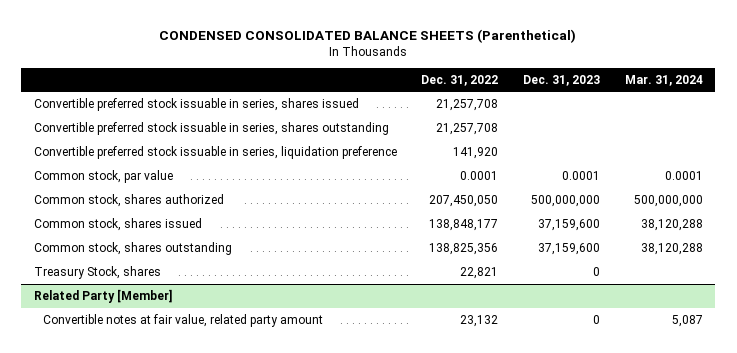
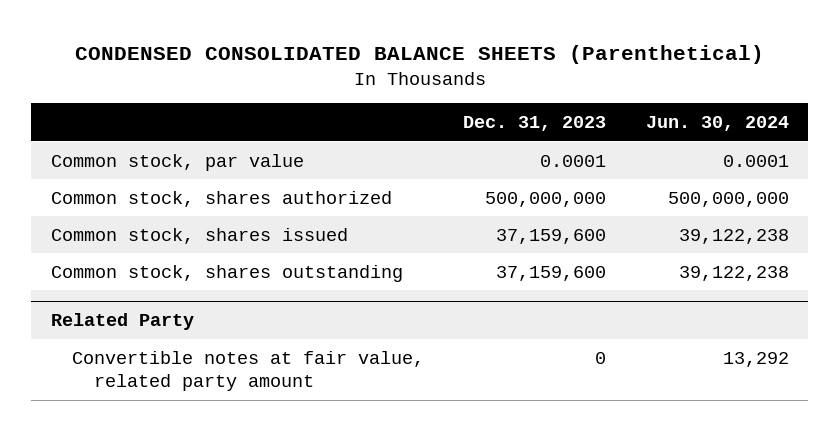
- | Dec. 31, 2022 | Dec. 31, 2023 | Mar. 31, 2024
+ | Dec. 31, 2023 | Jun. 30, 2024
- Convertible preferred stock issuable in series, shares issued | 21,257,708 | |
- Convertible preferred stock issuable in series, shares outstanding | 21,257,708 | |
- Convertible preferred stock issuable in series, liquidation preference | 141,920 | |
- Treasury Stock, shares | 22,821 | 0 |
- Related Party [Member]
+ Related Party

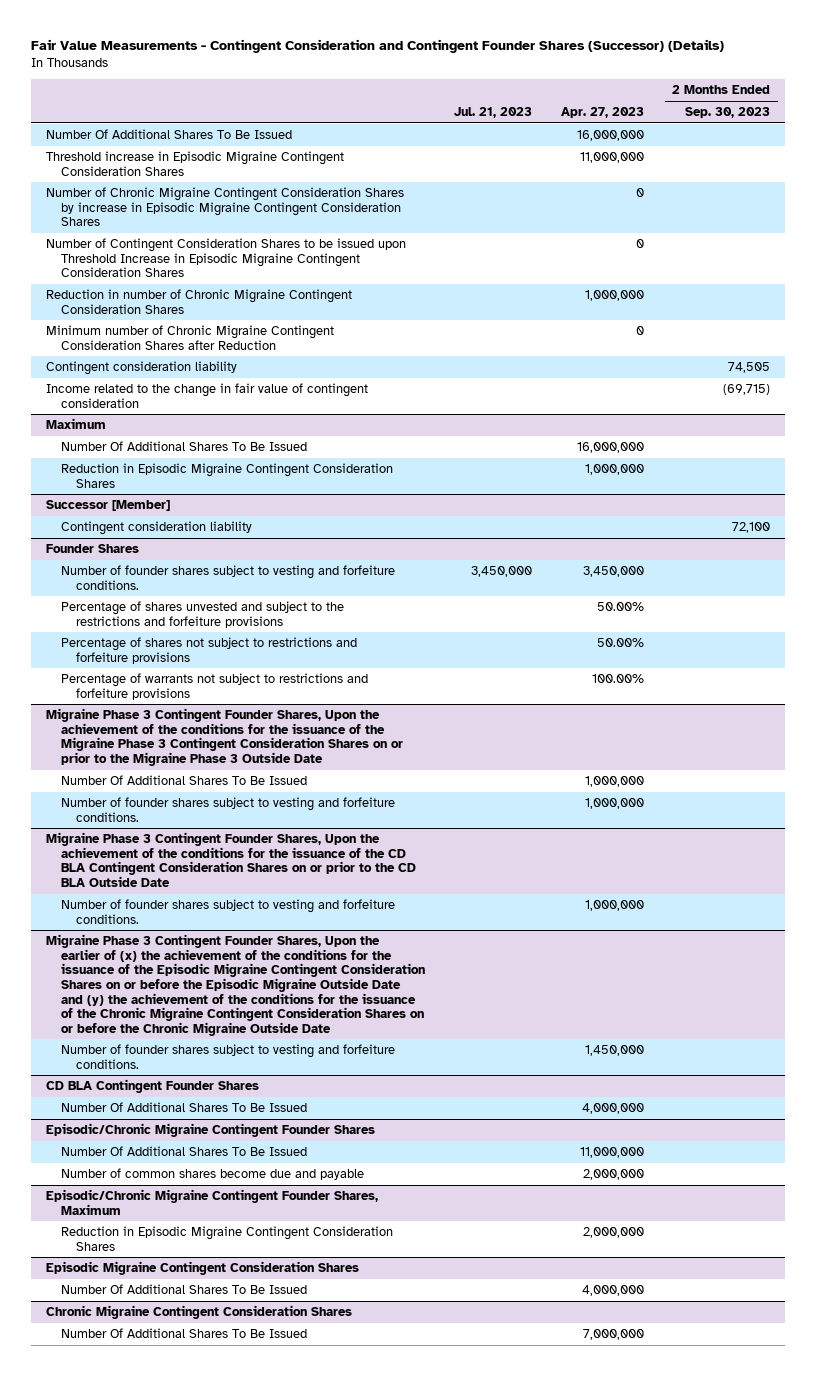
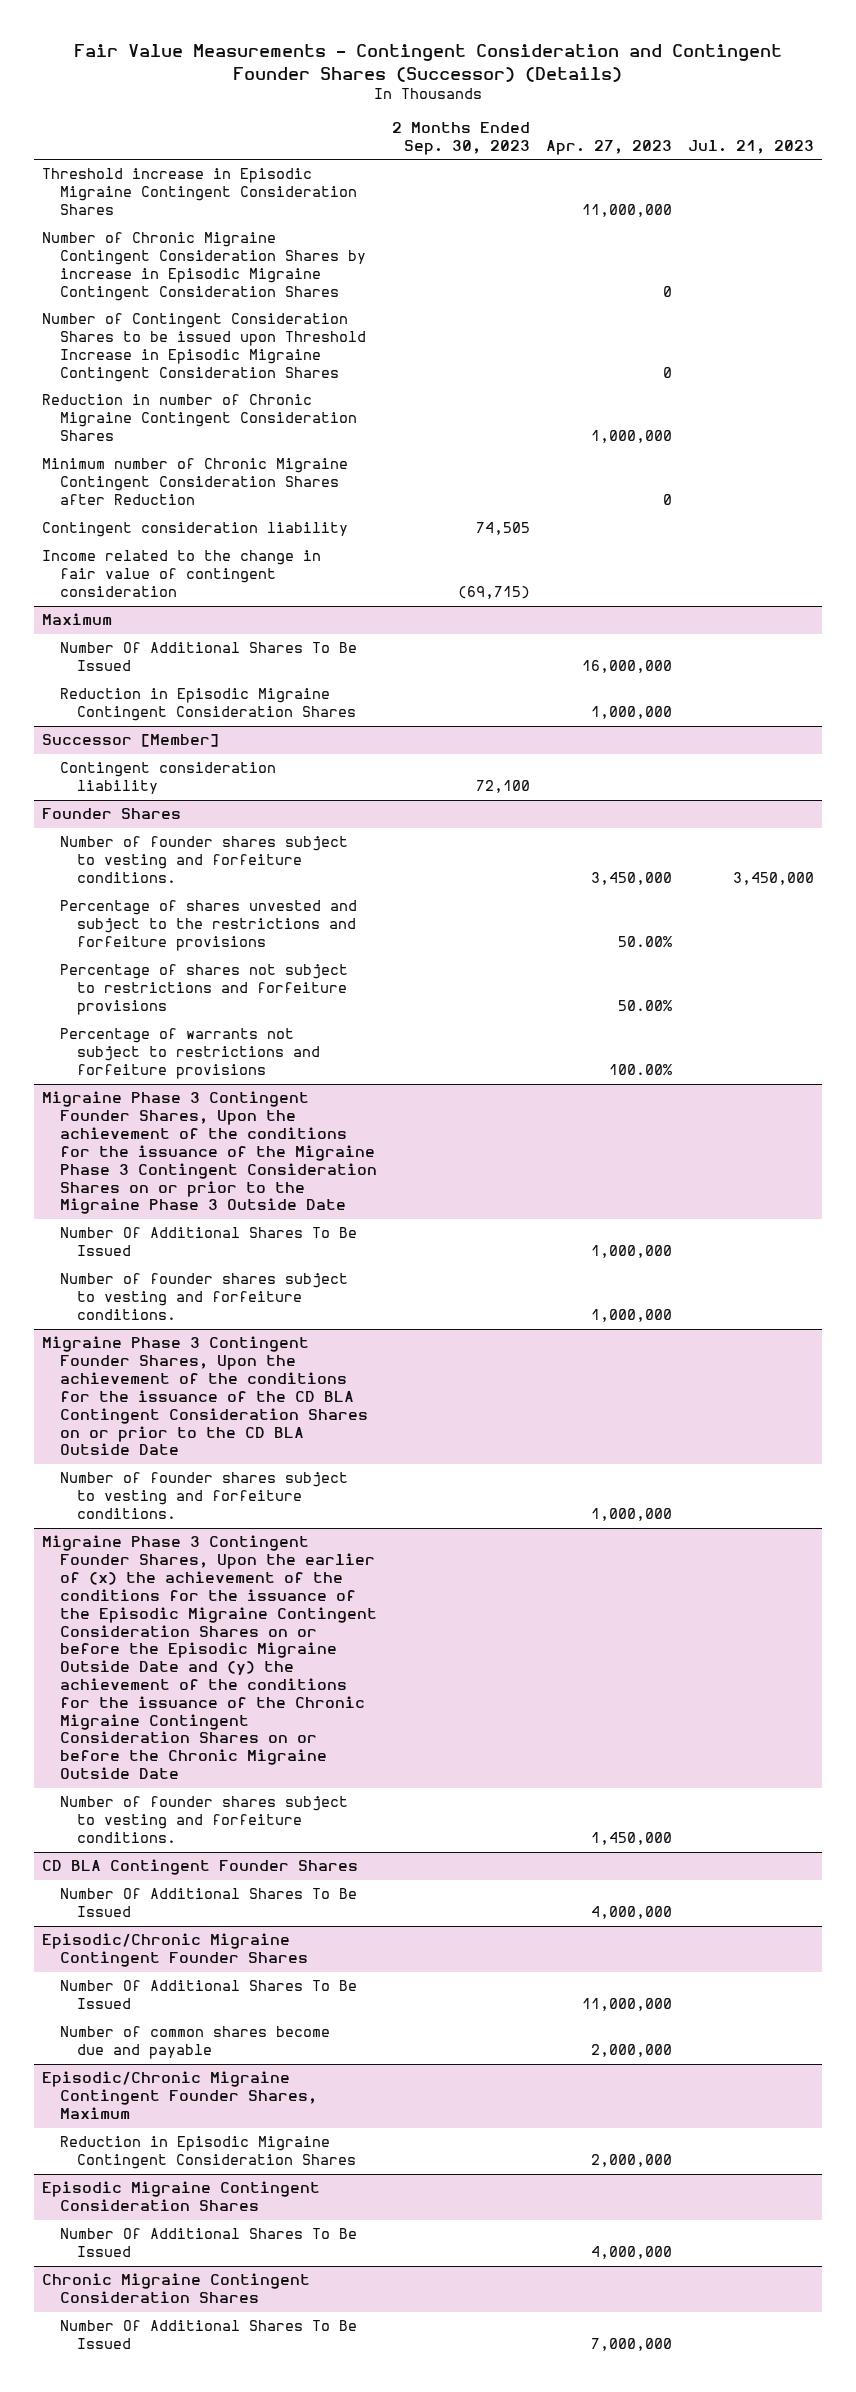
- | Jul. 21, 2023 | Apr. 27, 2023 | 2 Months Ended Sep. 30, 2023
+ | 2 Months Ended Sep. 30, 2023 | Apr. 27, 2023 | Jul. 21, 2023
- Number Of Additional Shares To Be Issued | | 16,000,000 |

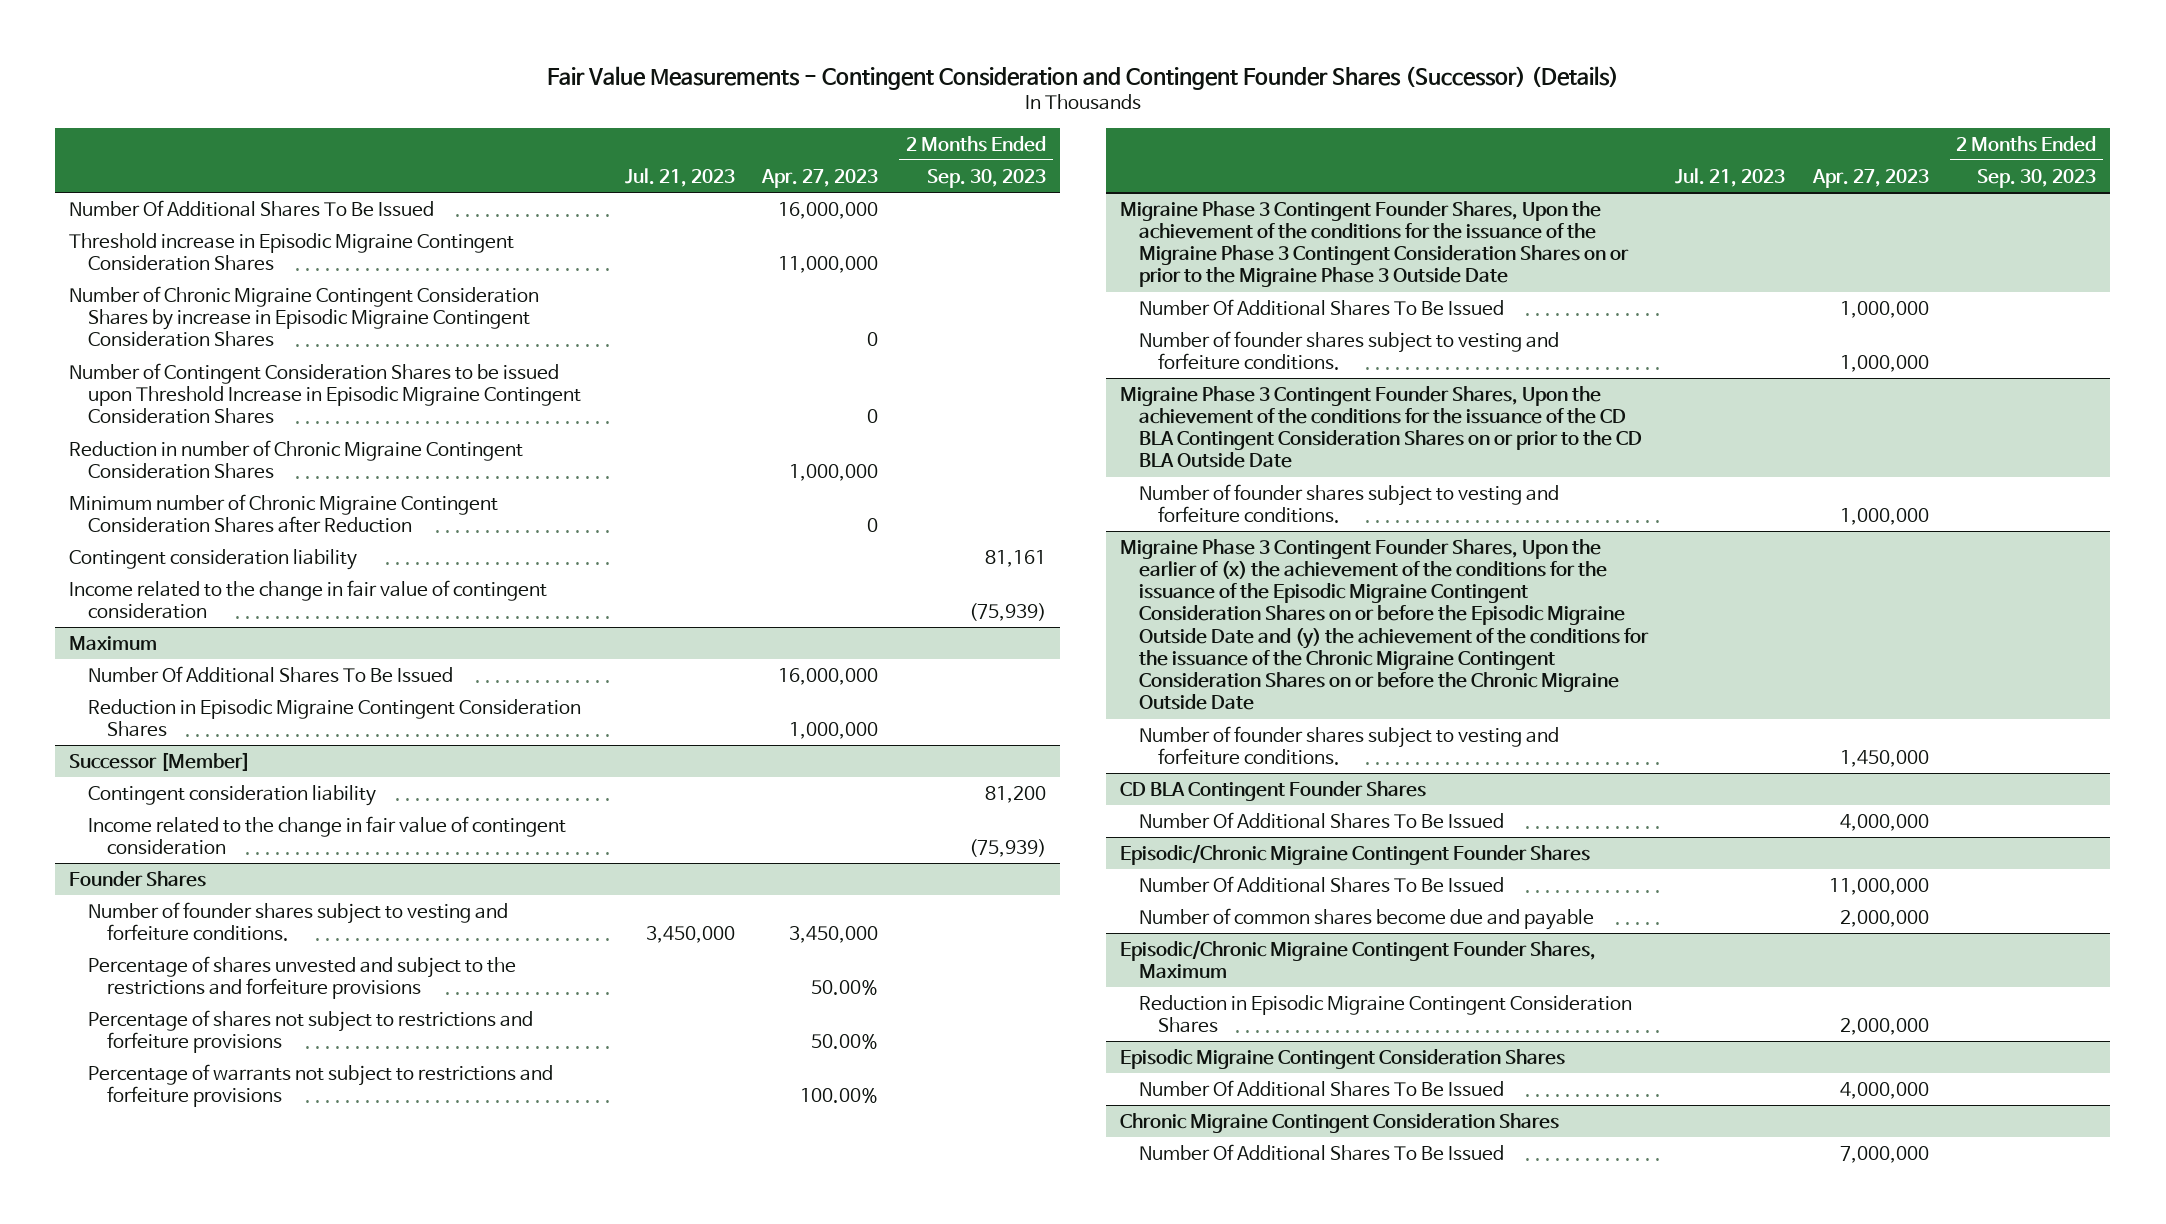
- | 2 Months Ended Sep. 30, 2023 | Apr. 27, 2023 | Jul. 21, 2023
+ | Jul. 21, 2023 | Apr. 27, 2023 | 2 Months Ended Sep. 30, 2023
+ Number Of Additional Shares To Be Issued | | 16,000,000 |
- Contingent consideration liability | 74,505 | |
- Income related to the change in fair value of contingent consideration | (69,715) | |
+ Contingent consideration liability | | | 81,161
+ Income related to the change in fair value of contingent consideration | | | (75,939)
@ Successor [Member]
- Contingent consideration liability | 72,100 | |
+ Contingent consideration liability | | | 81,200
+ Income related to the change in fair value of contingent consideration | | | (75,939)

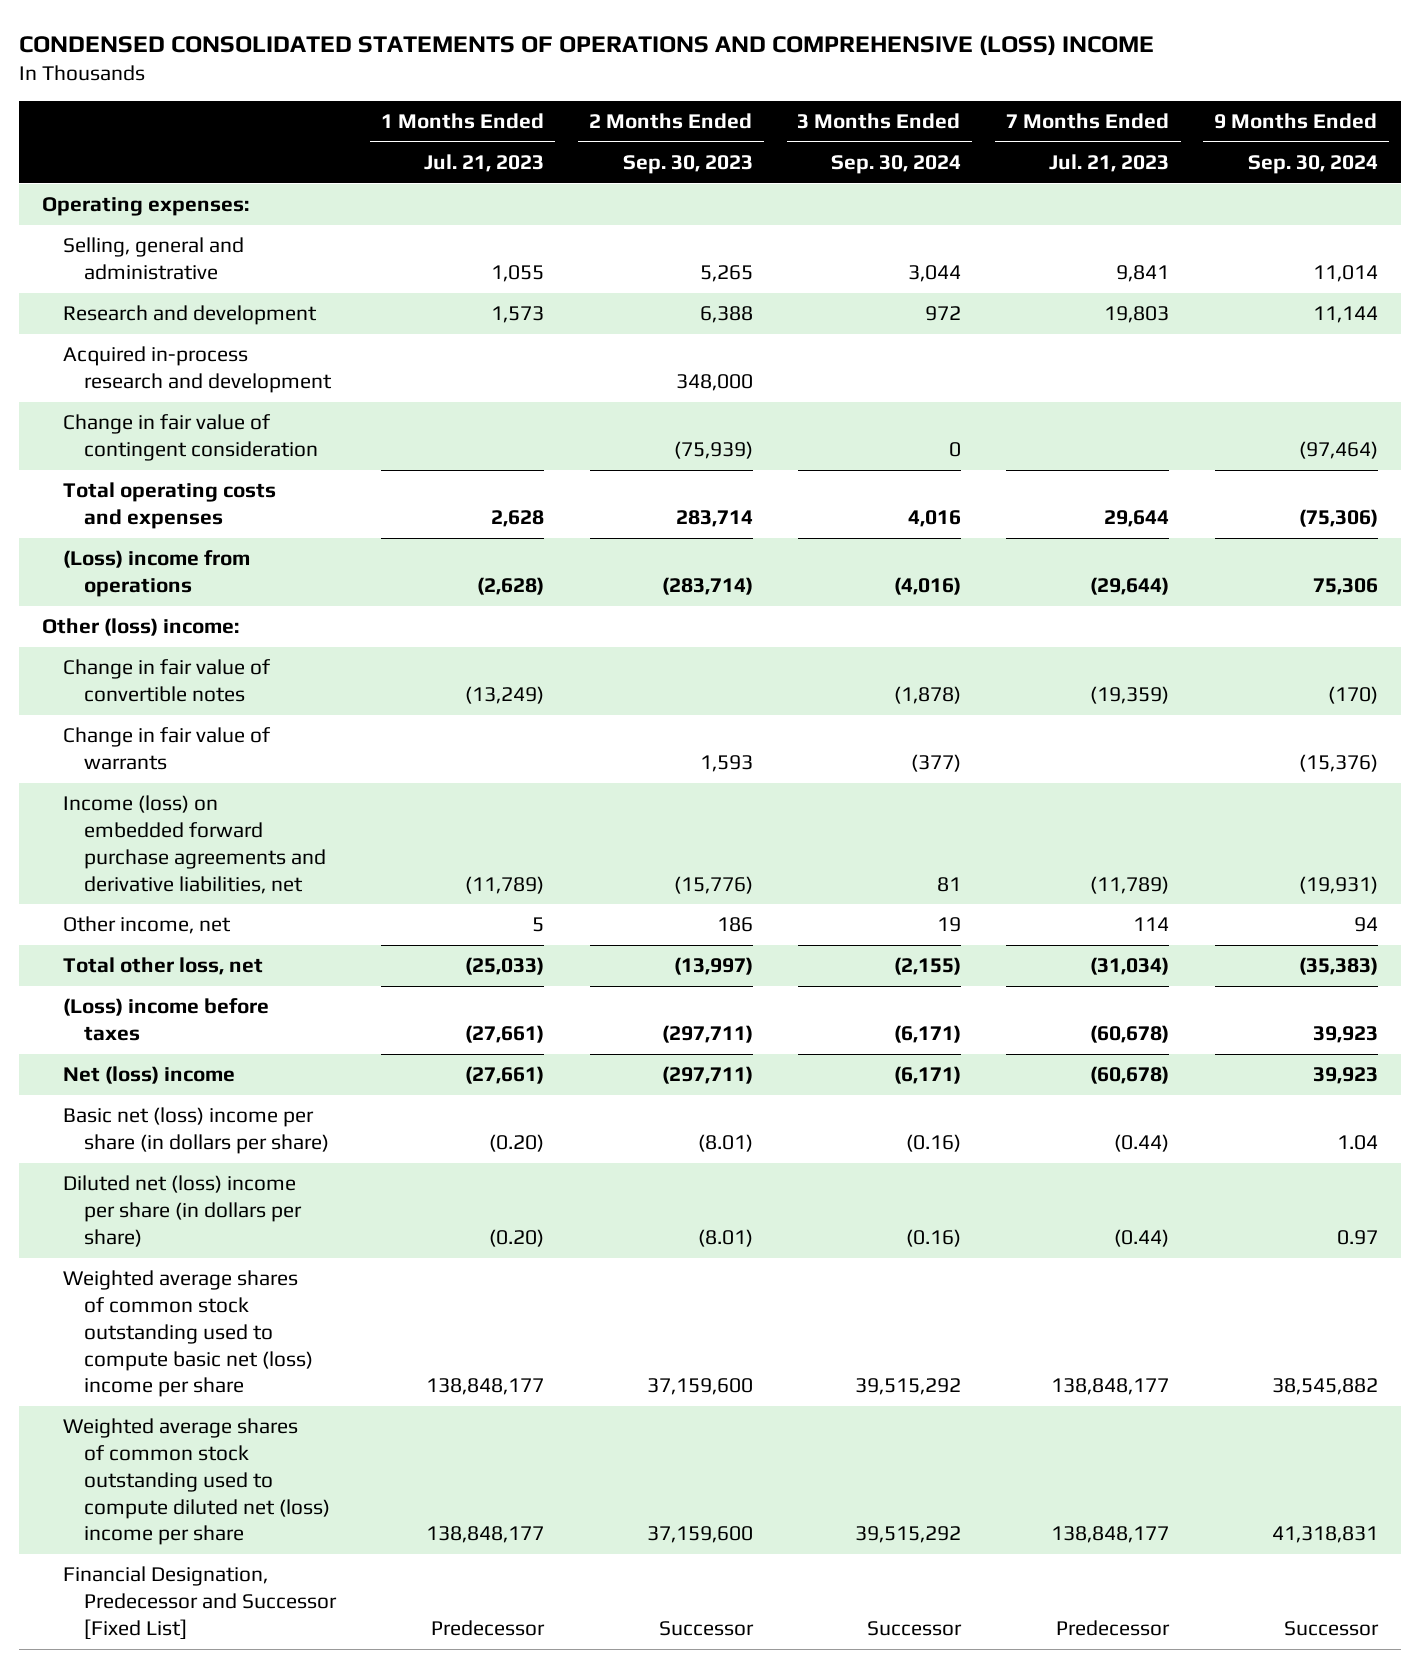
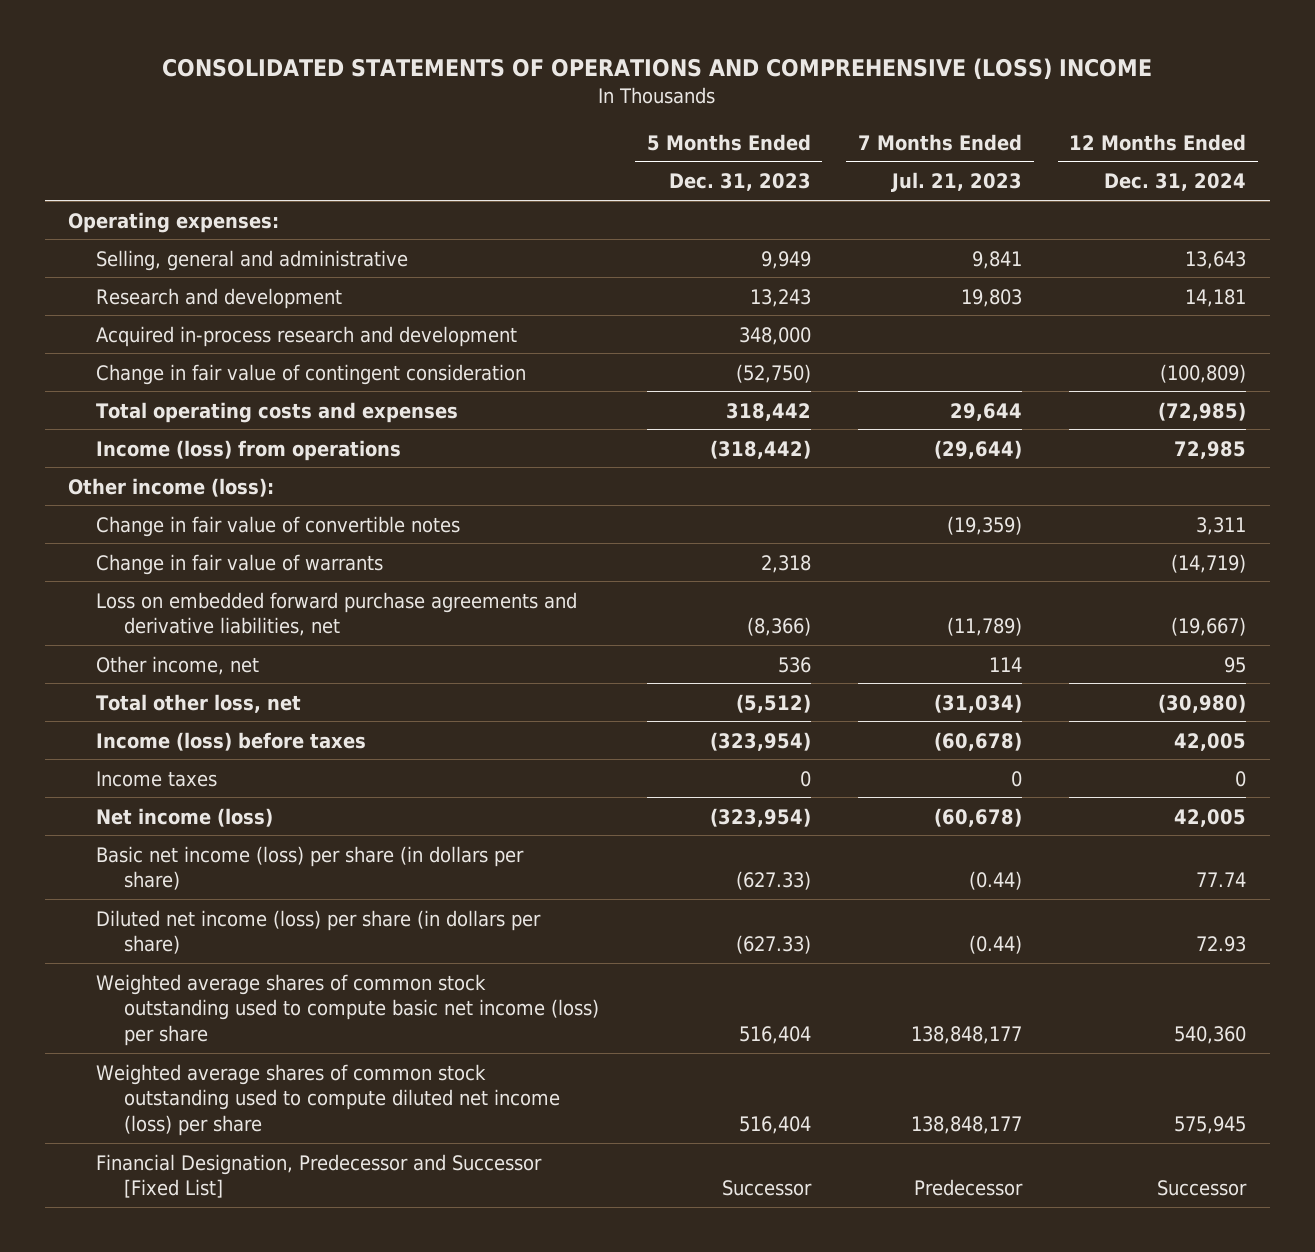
- CONDENSED CONSOLIDATED STATEMENTS OF OPERATIONS AND COMPREHENSIVE (LOSS) INCOME
+ CONSOLIDATED STATEMENTS OF OPERATIONS AND COMPREHENSIVE (LOSS) INCOME
- | 1 Months Ended Jul. 21, 2023 | 2 Months Ended Sep. 30, 2023 | 3 Months Ended Sep. 30, 2024 | 7 Months Ended Jul. 21, 2023 | 9 Months Ended Sep. 30, 2024
+ | 5 Months Ended Dec. 31, 2023 | 7 Months Ended Jul. 21, 2023 | 12 Months Ended Dec. 31, 2024
- (Loss) income from operations | (2,628) | (283,714) | (4,016) | (29,644) | 75,306
- Other (loss) income:
+ Income (loss) from operations | (318,442) | (29,644) | 72,985
+ Other income (loss):
- Income (loss) on embedded forward purchase agreements and derivative liabilities, net | (11,789) | (15,776) | 81 | (11,789) | (19,931)
+ Loss on embedded forward purchase agreements and derivative liabilities, net | (8,366) | (11,789) | (19,667)
- (Loss) income before taxes | (27,661) | (297,711) | (6,171) | (60,678) | 39,923
- Net (loss) income | (27,661) | (297,711) | (6,171) | (60,678) | 39,923
- Basic net (loss) income per share (in dollars per share) | (0.20) | (8.01) | (0.16) | (0.44) | 1.04
- Diluted net (loss) income per share (in dollars per share) | (0.20) | (8.01) | (0.16) | (0.44) | 0.97
- Weighted average shares of common stock outstanding used to compute basic net (loss) income per share | 138,848,177 | 37,159,600 | 39,515,292 | 138,848,177 | 38,545,882
- Weighted average shares of common stock outstanding used to compute diluted net (loss) income per share | 138,848,177 | 37,159,600 | 39,515,292 | 138,848,177 | 41,318,831
+ Income (loss) before taxes | (323,954) | (60,678) | 42,005
+ Income taxes | 0 | 0 | 0
+ Net income (loss) | (323,954) | (60,678) | 42,005
+ Basic net income (loss) per share (in dollars per share) | (627.33) | (0.44) | 77.74
+ Diluted net income (loss) per share (in dollars per share) | (627.33) | (0.44) | 72.93
+ Weighted average shares of common stock outstanding used to compute basic net income (loss) per share | 516,404 | 138,848,177 | 540,360
+ Weighted average shares of common stock outstanding used to compute diluted net income (loss) per share | 516,404 | 138,848,177 | 575,945

